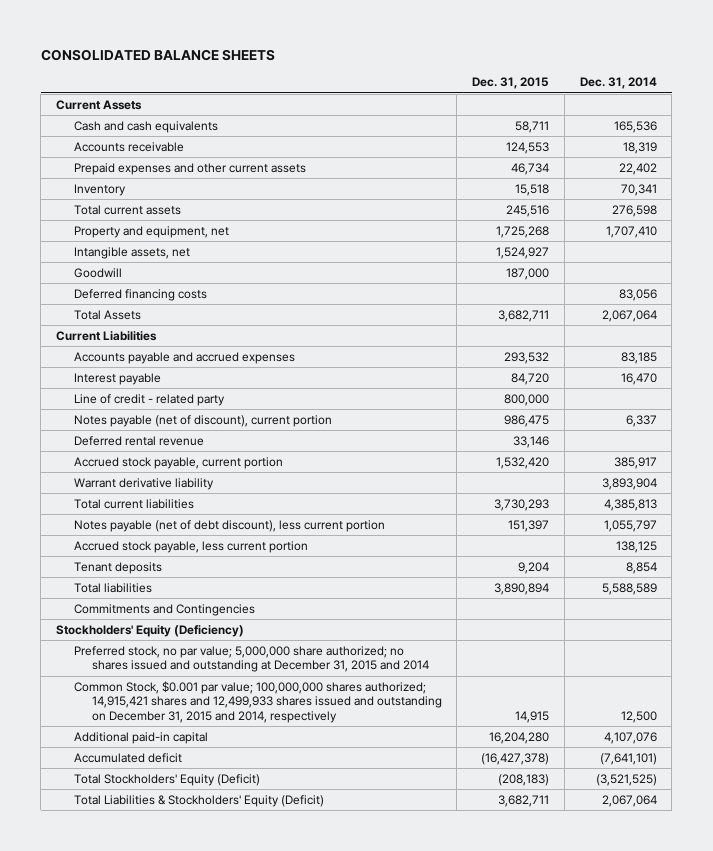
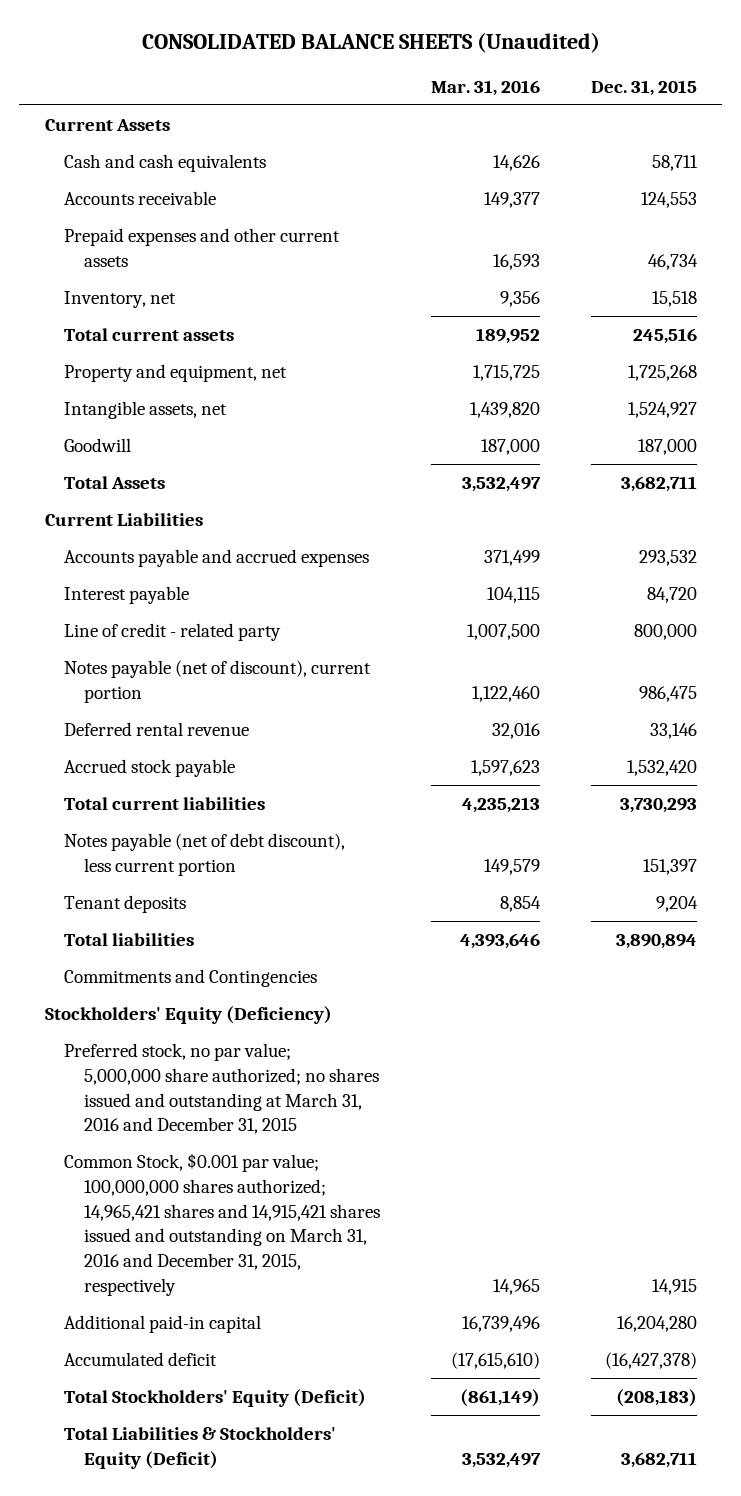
- CONSOLIDATED BALANCE SHEETS
+ CONSOLIDATED BALANCE SHEETS (Unaudited)
- | Dec. 31, 2015 | Dec. 31, 2014
+ | Mar. 31, 2016 | Dec. 31, 2015
- Inventory | 15,518 | 70,341
+ Inventory, net | 9,356 | 15,518
- Deferred financing costs | | 83,056
- Accrued stock payable, current portion | 1,532,420 | 385,917
- Warrant derivative liability | | 3,893,904
+ Accrued stock payable | 1,597,623 | 1,532,420
- Accrued stock payable, less current portion | | 138,125
- Preferred stock, no par value; 5,000,000 share authorized; no shares issued and outstanding at December 31, 2015 and 2014
- Common Stock, $0.001 par value; 100,000,000 shares authorized; 14,915,421 shares and 12,499,933 shares issued and outstanding on December 31, 2015 and 2014, respectively | 14,915 | 12,500
+ Preferred stock, no par value; 5,000,000 share authorized; no shares issued and outstanding at March 31, 2016 and December 31, 2015
+ Common Stock, $0.001 par value; 100,000,000 shares authorized; 14,965,421 shares and 14,915,421 shares issued and outstanding on March 31, 2016 and December 31, 2015, respectively | 14,965 | 14,915

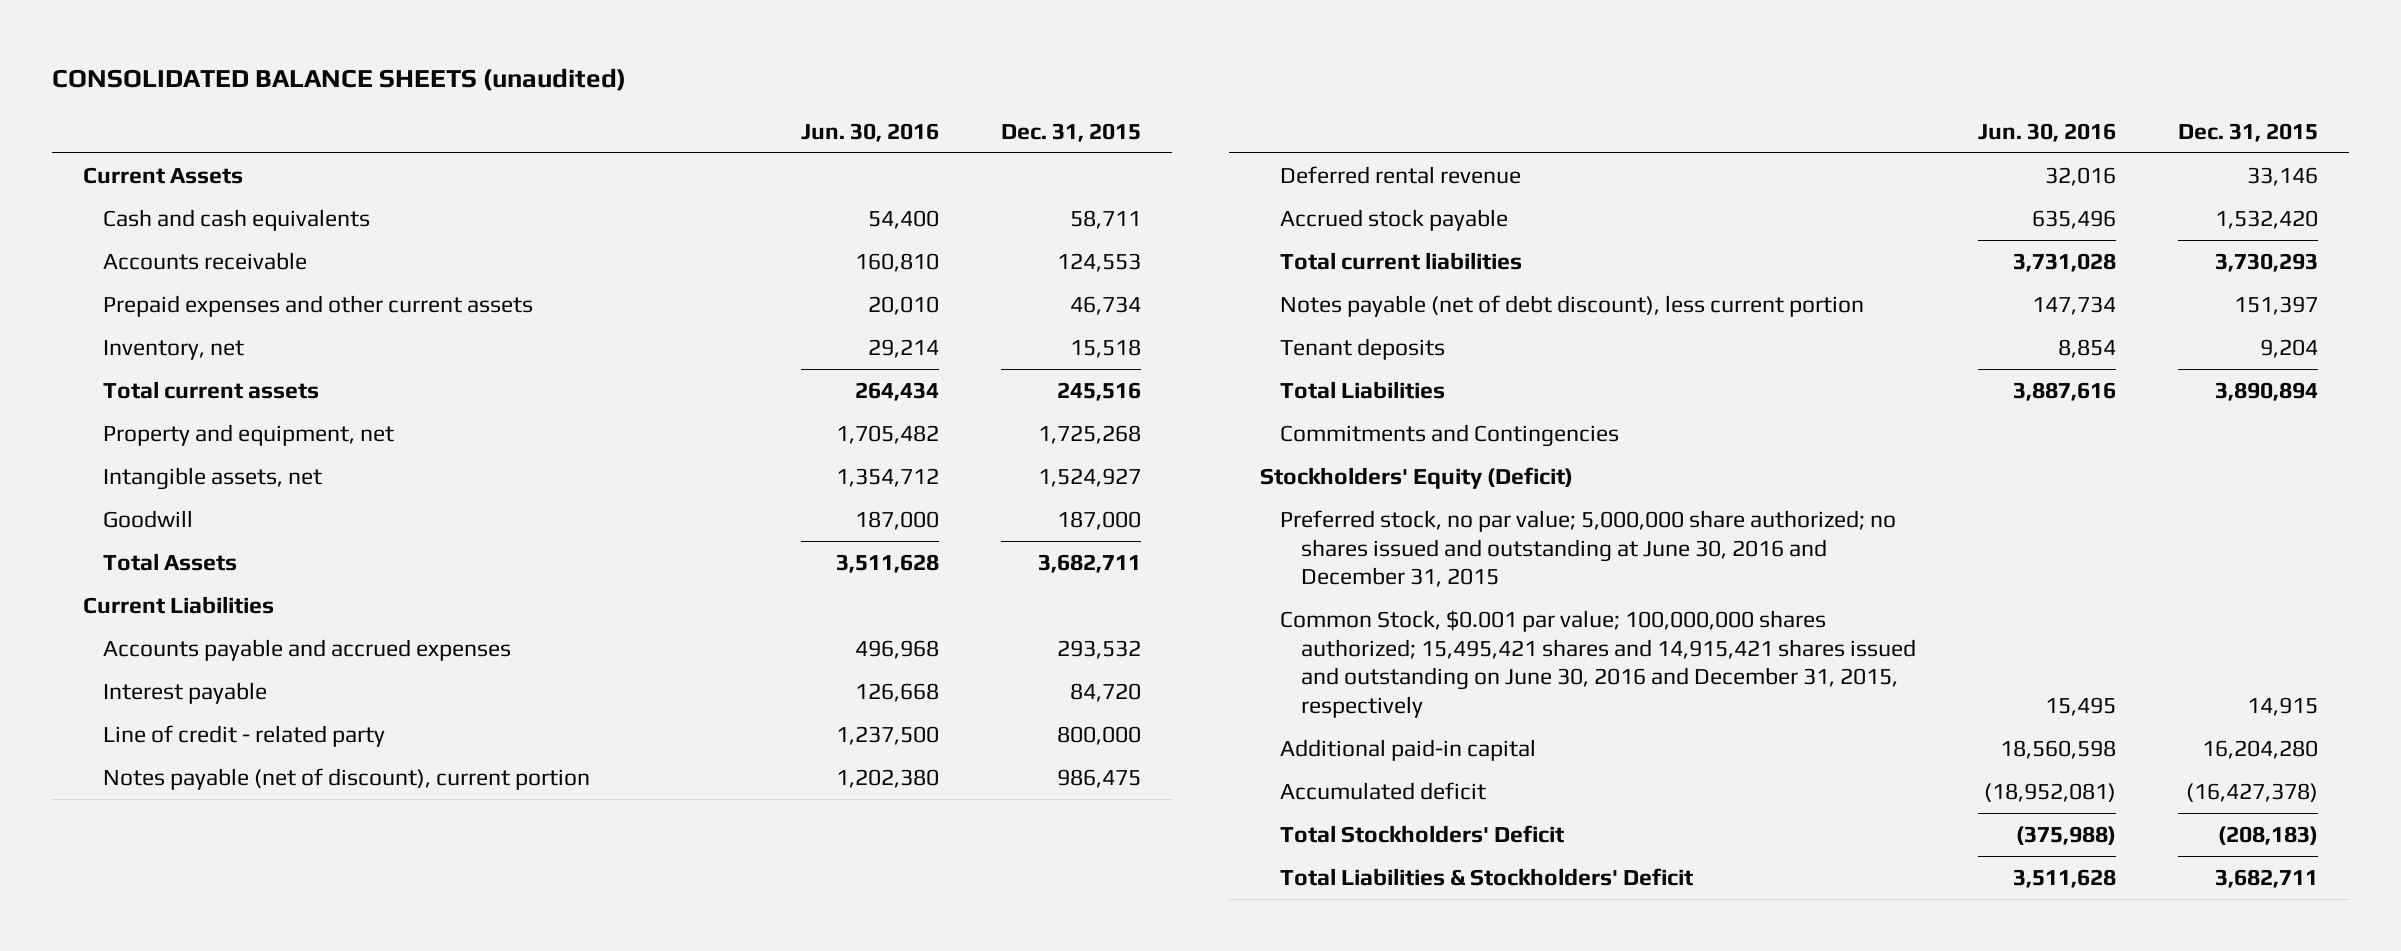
- CONSOLIDATED BALANCE SHEETS (Unaudited)
+ CONSOLIDATED BALANCE SHEETS (unaudited)
- | Mar. 31, 2016 | Dec. 31, 2015
+ | Jun. 30, 2016 | Dec. 31, 2015
- Total liabilities | 4,393,646 | 3,890,894
+ Total Liabilities | 3,887,616 | 3,890,894
- Stockholders' Equity (Deficiency)
- Preferred stock, no par value; 5,000,000 share authorized; no shares issued and outstanding at March 31, 2016 and December 31, 2015
- Common Stock, $0.001 par value; 100,000,000 shares authorized; 14,965,421 shares and 14,915,421 shares issued and outstanding on March 31, 2016 and December 31, 2015, respectively | 14,965 | 14,915
+ Stockholders' Equity (Deficit)
+ Preferred stock, no par value; 5,000,000 share authorized; no shares issued and outstanding at June 30, 2016 and December 31, 2015
+ Common Stock, $0.001 par value; 100,000,000 shares authorized; 15,495,421 shares and 14,915,421 shares issued and outstanding on June 30, 2016 and December 31, 2015, respectively | 15,495 | 14,915
- Total Stockholders' Equity (Deficit) | (861,149) | (208,183)
- Total Liabilities & Stockholders' Equity (Deficit) | 3,532,497 | 3,682,711
+ Total Stockholders' Deficit | (375,988) | (208,183)
+ Total Liabilities & Stockholders' Deficit | 3,511,628 | 3,682,711

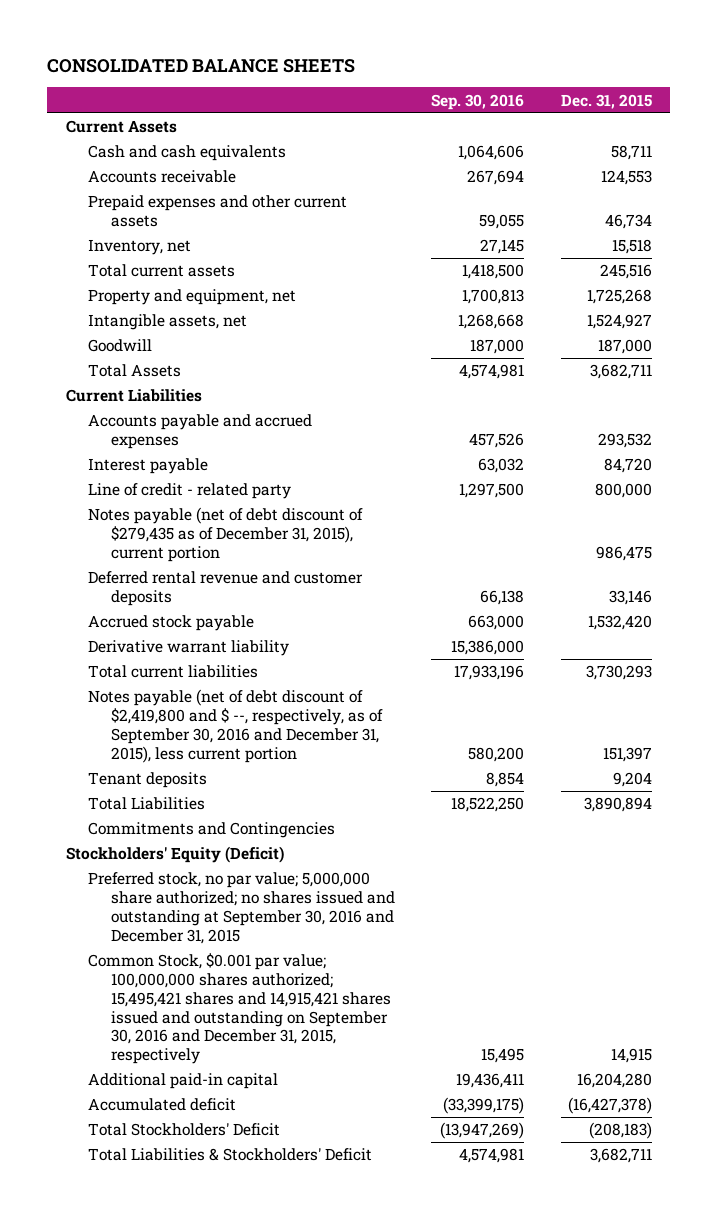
- CONSOLIDATED BALANCE SHEETS (unaudited)
+ CONSOLIDATED BALANCE SHEETS
- | Jun. 30, 2016 | Dec. 31, 2015
+ | Sep. 30, 2016 | Dec. 31, 2015
- Notes payable (net of discount), current portion | 1,202,380 | 986,475
- Deferred rental revenue | 32,016 | 33,146
+ Notes payable (net of debt discount of $279,435 as of December 31, 2015), current portion | | 986,475
+ Deferred rental revenue and customer deposits | 66,138 | 33,146
+ Derivative warrant liability | 15,386,000 |
- Notes payable (net of debt discount), less current portion | 147,734 | 151,397
+ Notes payable (net of debt discount of $2,419,800 and $ --, respectively, as of September 30, 2016 and December 31, 2015), less current portion | 580,200 | 151,397
- Preferred stock, no par value; 5,000,000 share authorized; no shares issued and outstanding at June 30, 2016 and December 31, 2015
- Common Stock, $0.001 par value; 100,000,000 shares authorized; 15,495,421 shares and 14,915,421 shares issued and outstanding on June 30, 2016 and December 31, 2015, respectively | 15,495 | 14,915
+ Preferred stock, no par value; 5,000,000 share authorized; no shares issued and outstanding at September 30, 2016 and December 31, 2015
+ Common Stock, $0.001 par value; 100,000,000 shares authorized; 15,495,421 shares and 14,915,421 shares issued and outstanding on September 30, 2016 and December 31, 2015, respectively | 15,495 | 14,915

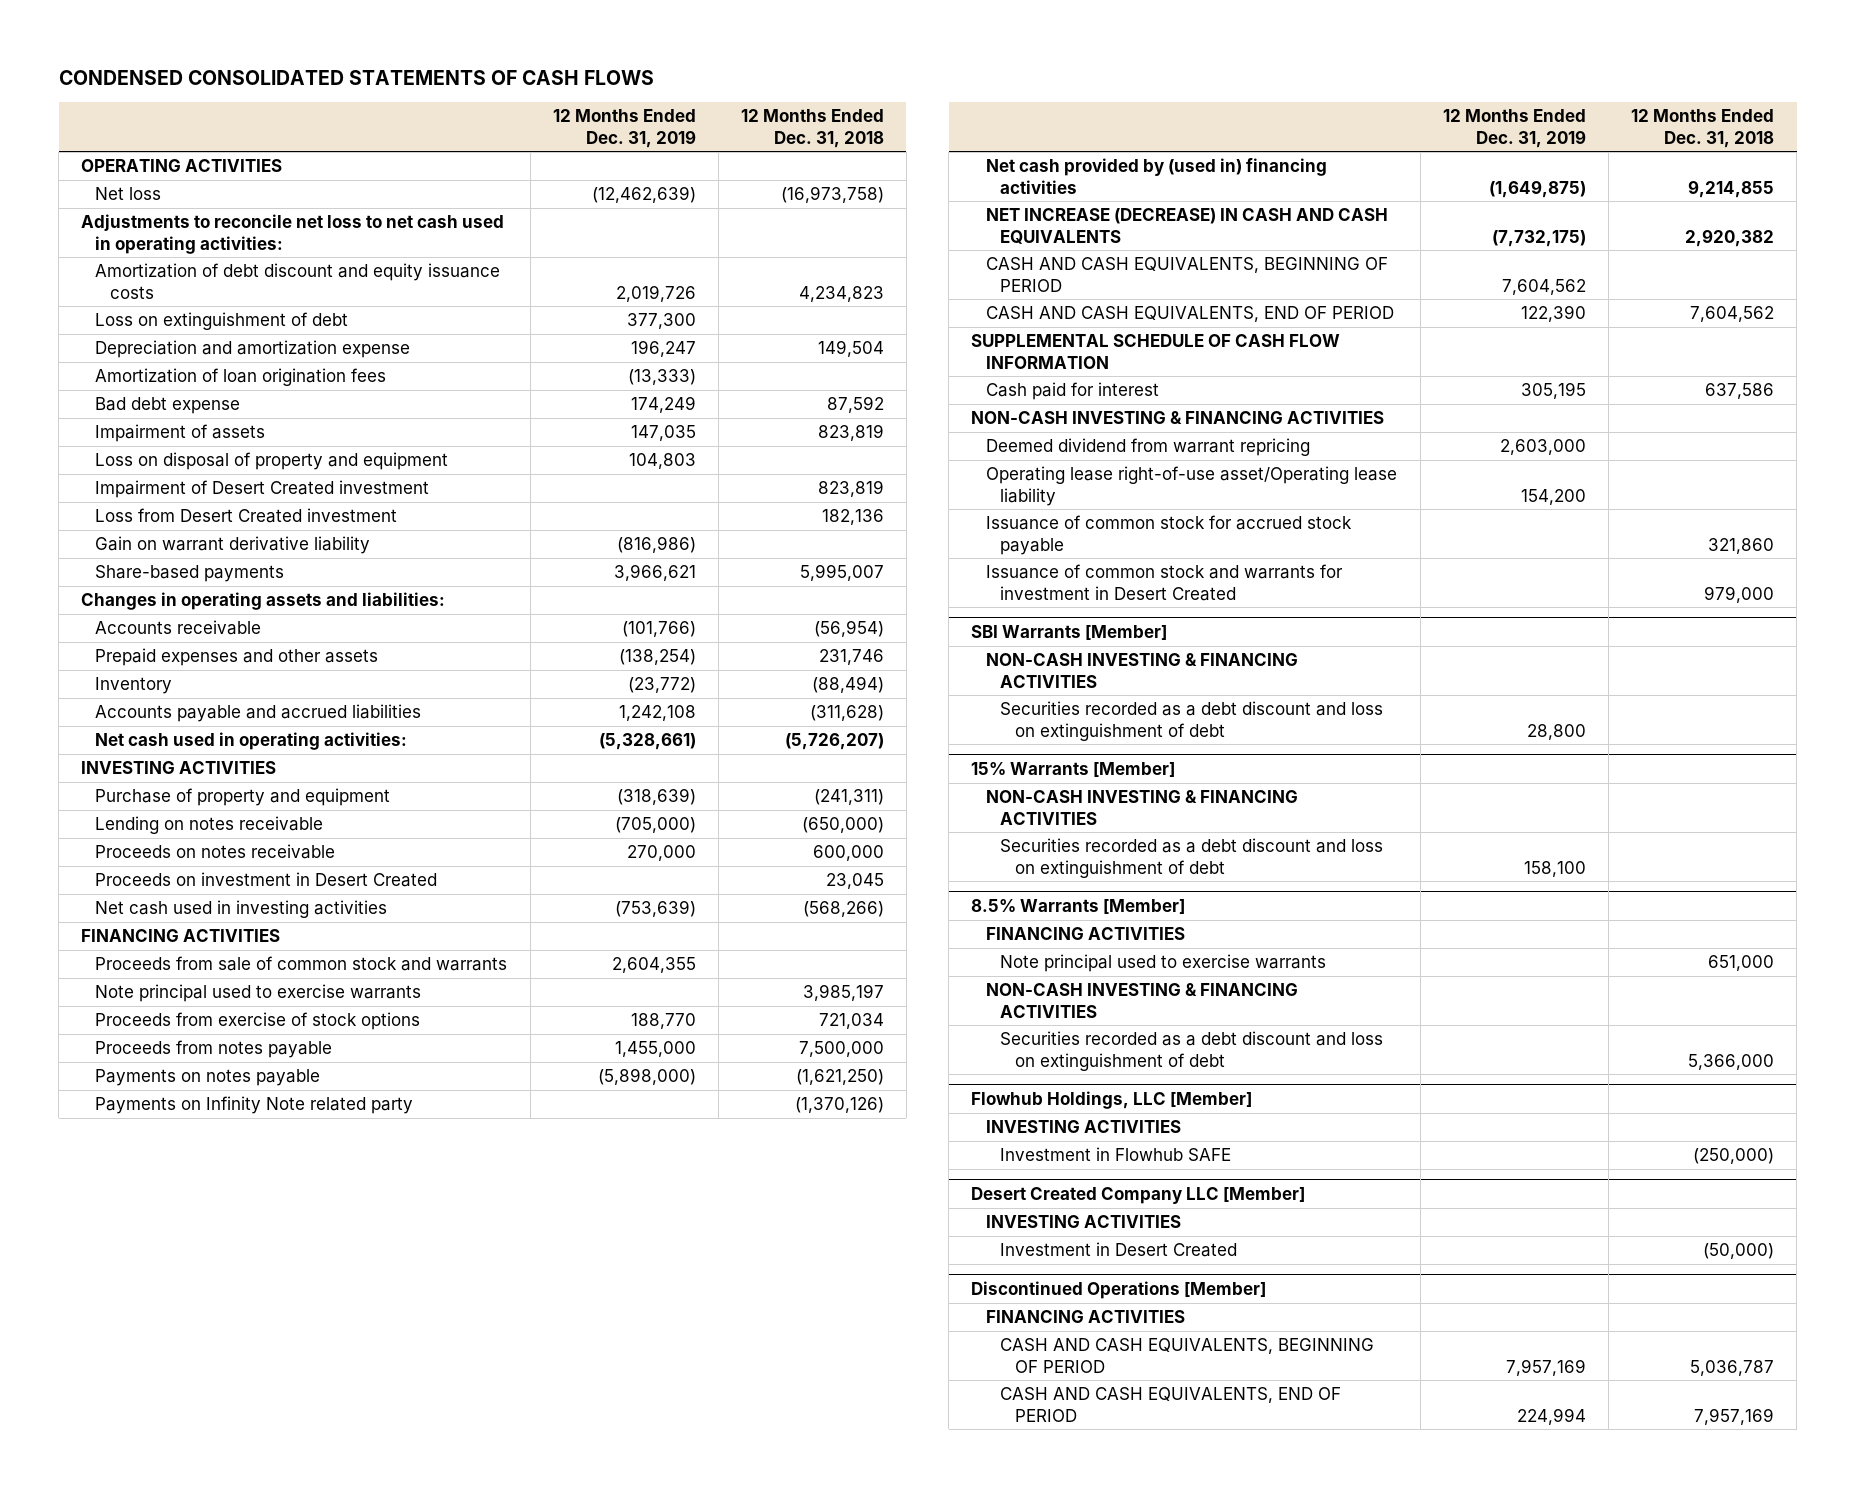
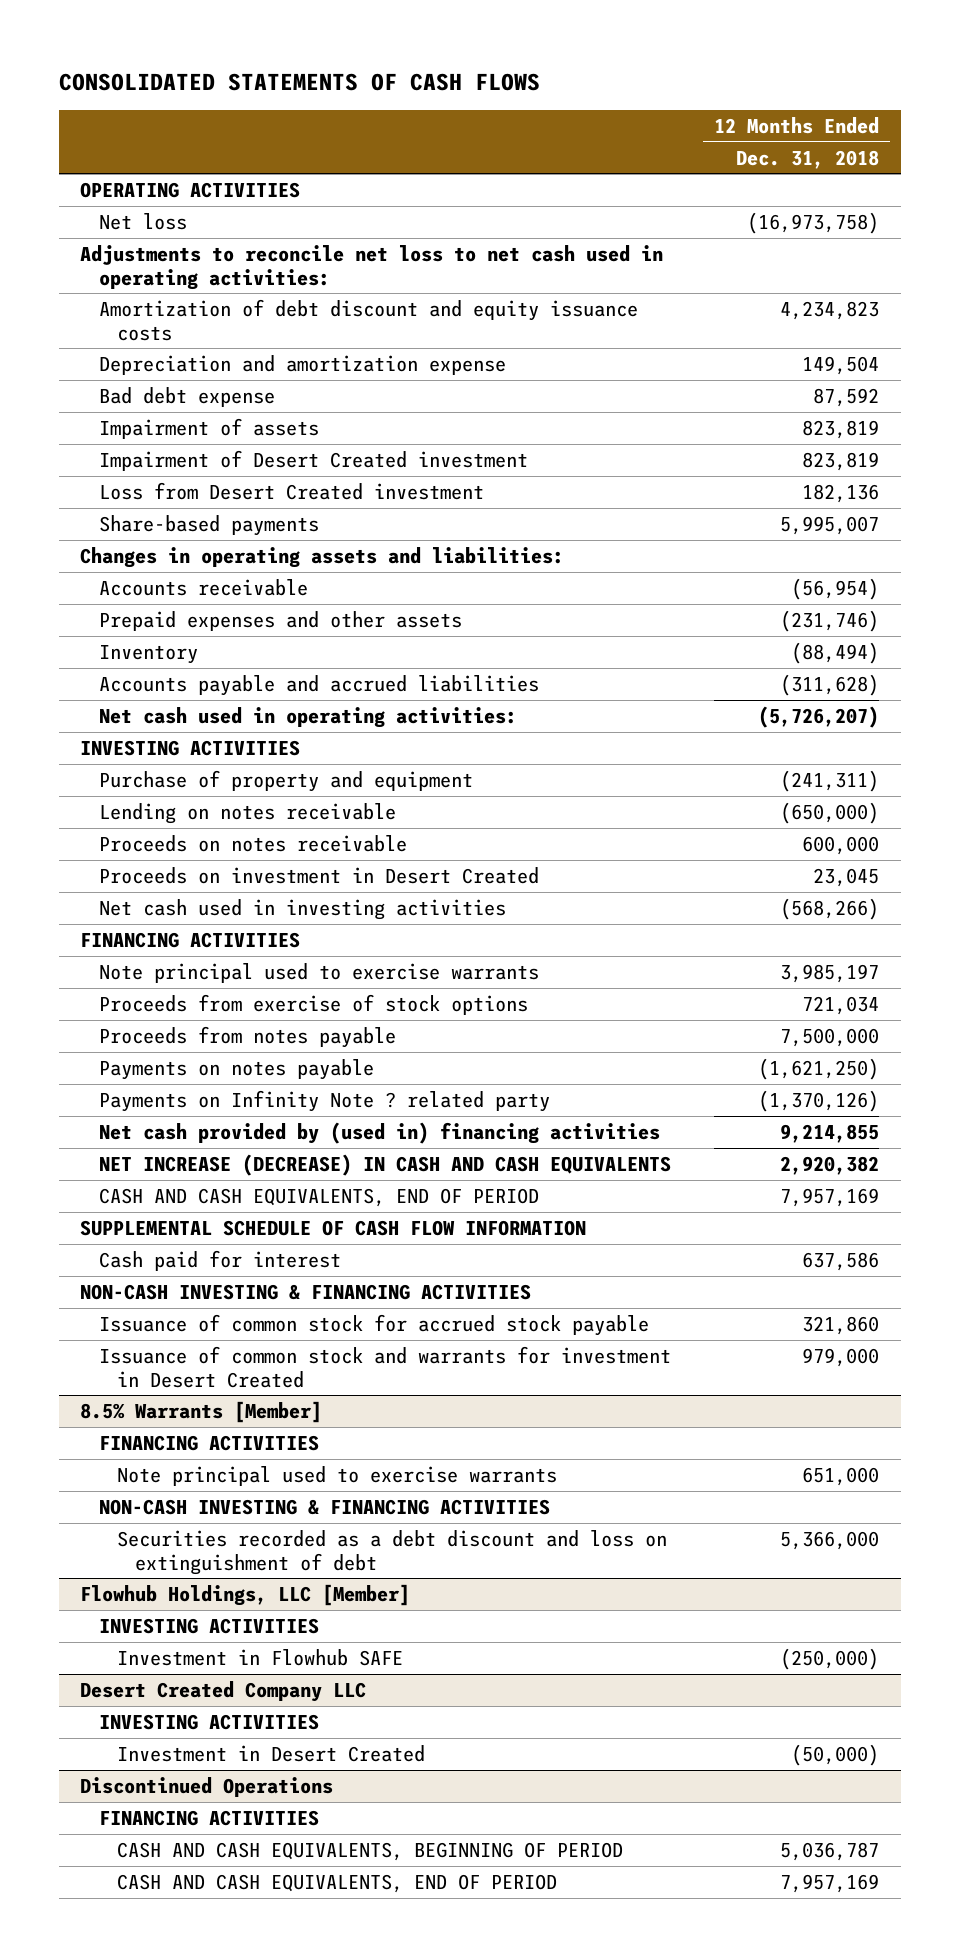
- CONDENSED CONSOLIDATED STATEMENTS OF CASH FLOWS
+ CONSOLIDATED STATEMENTS OF CASH FLOWS
- | 12 Months Ended Dec. 31, 2019 | 12 Months Ended Dec. 31, 2018
+ | 12 Months Ended Dec. 31, 2018
- Loss on extinguishment of debt | 377,300 |
- Amortization of loan origination fees | (13,333) |
- Loss on disposal of property and equipment | 104,803 |
- Gain on warrant derivative liability | (816,986) |
- Prepaid expenses and other assets | (138,254) | 231,746
+ Prepaid expenses and other assets | (231,746)
- Proceeds from sale of common stock and warrants | 2,604,355 |
- Payments on Infinity Note related party | | (1,370,126)
+ Payments on Infinity Note ? related party | (1,370,126)
- CASH AND CASH EQUIVALENTS, BEGINNING OF PERIOD | 7,604,562 |
- CASH AND CASH EQUIVALENTS, END OF PERIOD | 122,390 | 7,604,562
+ CASH AND CASH EQUIVALENTS, END OF PERIOD | 7,957,169
- Deemed dividend from warrant repricing | 2,603,000 |
- Operating lease right-of-use asset/Operating lease liability | 154,200 |
- SBI Warrants [Member]
- NON-CASH INVESTING & FINANCING ACTIVITIES
- Securities recorded as a debt discount and loss on extinguishment of debt | 28,800 |
- 15% Warrants [Member]
- NON-CASH INVESTING & FINANCING ACTIVITIES
- Securities recorded as a debt discount and loss on extinguishment of debt | 158,100 |
- Desert Created Company LLC [Member]
+ Desert Created Company LLC
- Discontinued Operations [Member]
+ Discontinued Operations

